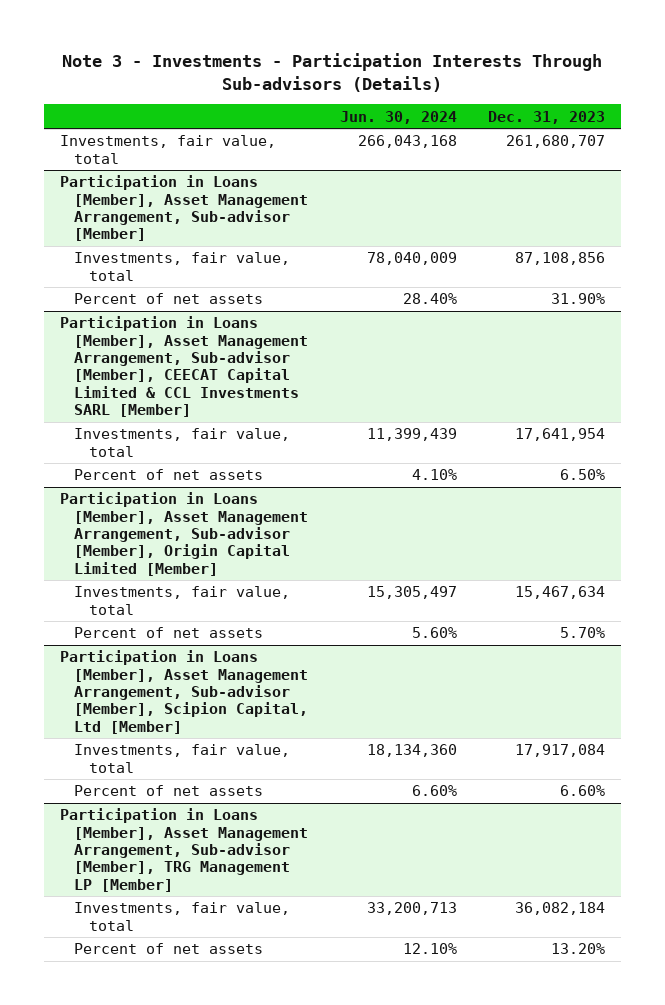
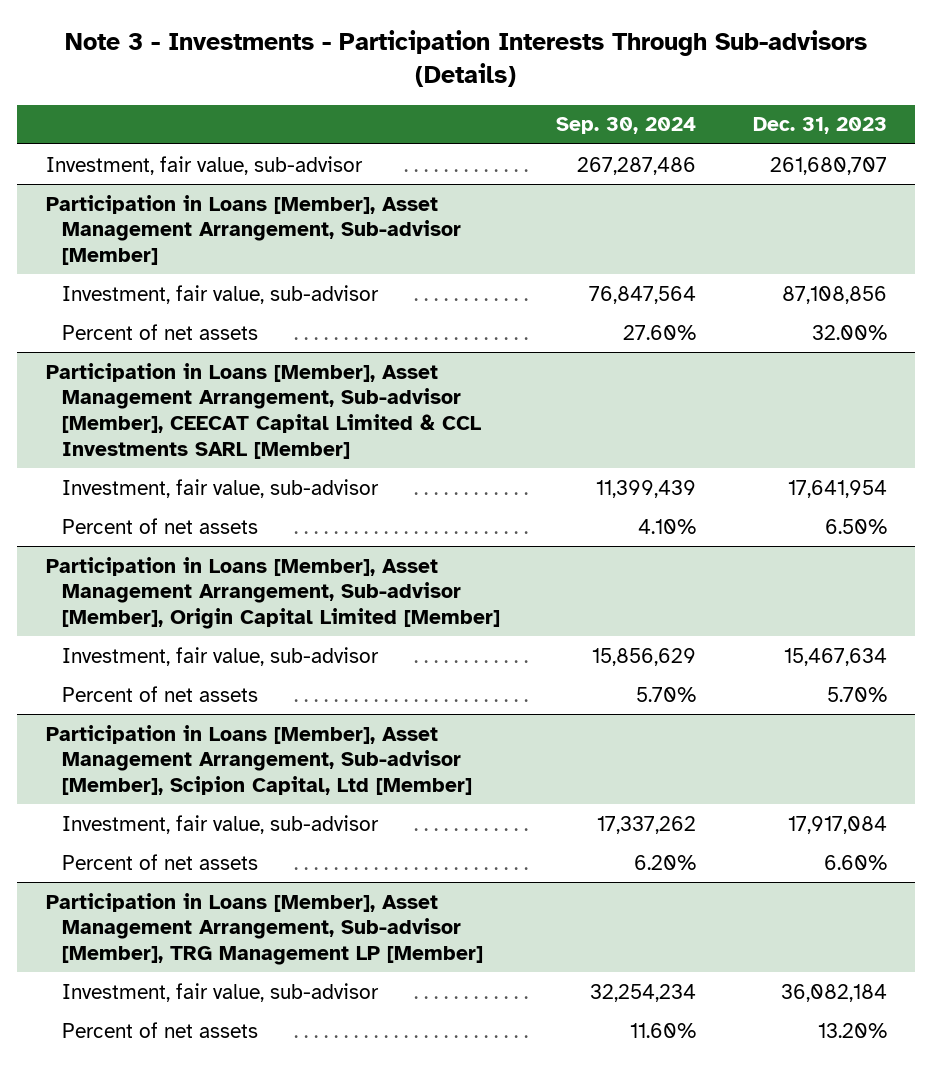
- | Jun. 30, 2024 | Dec. 31, 2023
+ | Sep. 30, 2024 | Dec. 31, 2023
- Investments, fair value, total | 266,043,168 | 261,680,707
+ Investment, fair value, sub-advisor | 267,287,486 | 261,680,707
@ Participation in Loans [Member], Asset Management Arrangement, Sub-advisor [Member]
- Investments, fair value, total | 78,040,009 | 87,108,856
- Percent of net assets | 28.40% | 31.90%
+ Investment, fair value, sub-advisor | 76,847,564 | 87,108,856
+ Percent of net assets | 27.60% | 32.00%
@ Participation in Loans [Member], Asset Management Arrangement, Sub-advisor [Member], CEECAT Capital Limited & CCL Investments SARL [Member]
- Investments, fair value, total | 11,399,439 | 17,641,954
+ Investment, fair value, sub-advisor | 11,399,439 | 17,641,954
@ Participation in Loans [Member], Asset Management Arrangement, Sub-advisor [Member], Origin Capital Limited [Member]
- Investments, fair value, total | 15,305,497 | 15,467,634
+ Investment, fair value, sub-advisor | 15,856,629 | 15,467,634
@ Participation in Loans [Member], Asset Management Arrangement, Sub-advisor [Member], Scipion Capital, Ltd [Member]
- Investments, fair value, total | 18,134,360 | 17,917,084
+ Investment, fair value, sub-advisor | 17,337,262 | 17,917,084
@ Participation in Loans [Member], Asset Management Arrangement, Sub-advisor [Member], TRG Management LP [Member]
- Investments, fair value, total | 33,200,713 | 36,082,184
+ Investment, fair value, sub-advisor | 32,254,234 | 36,082,184

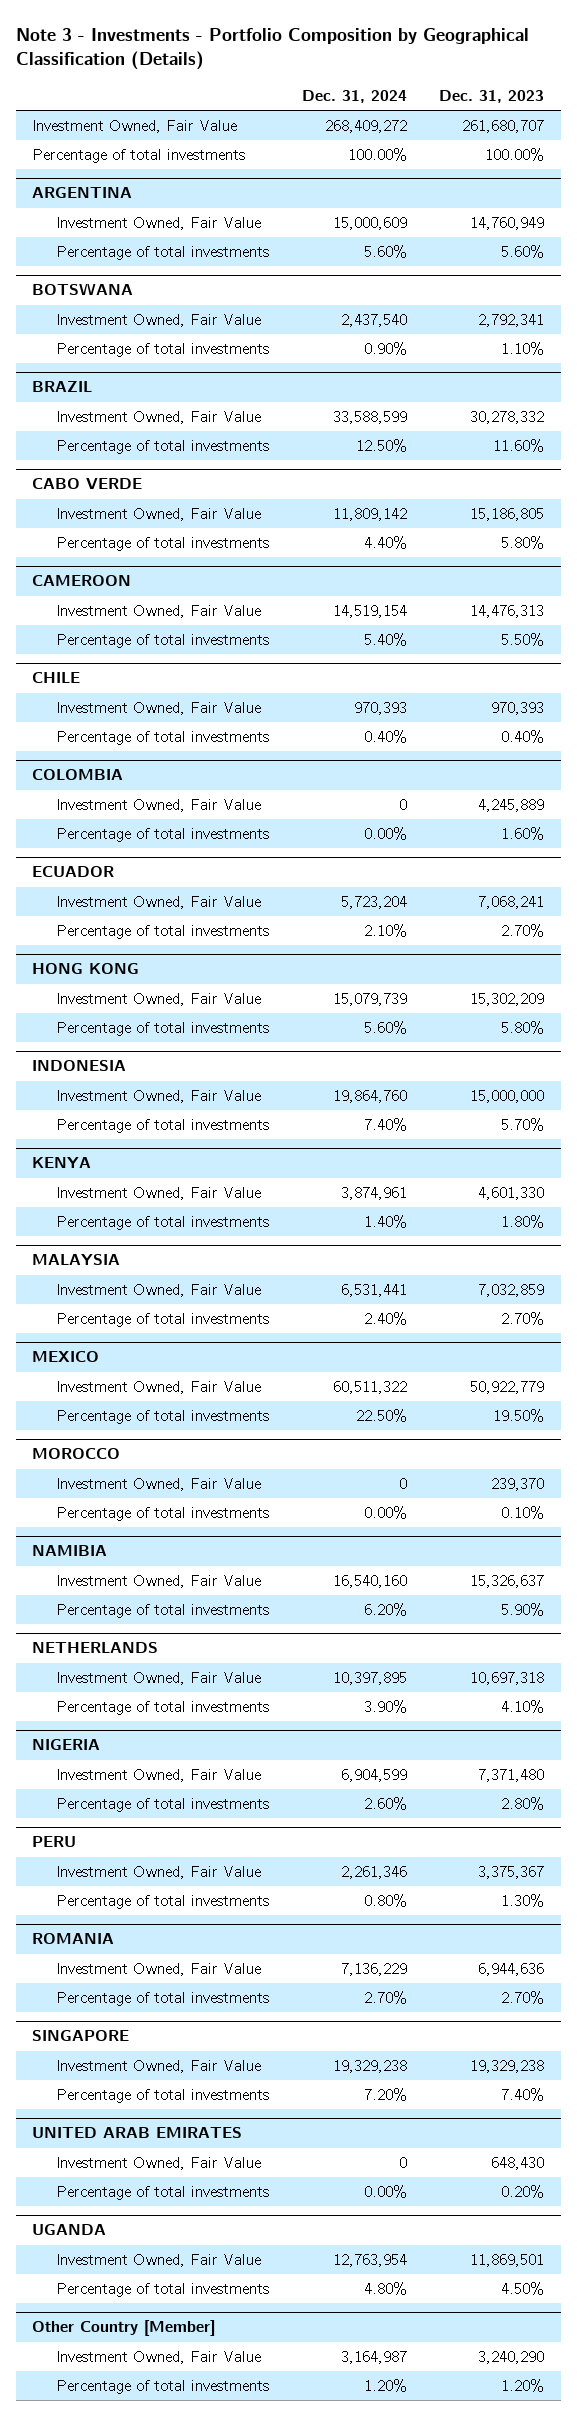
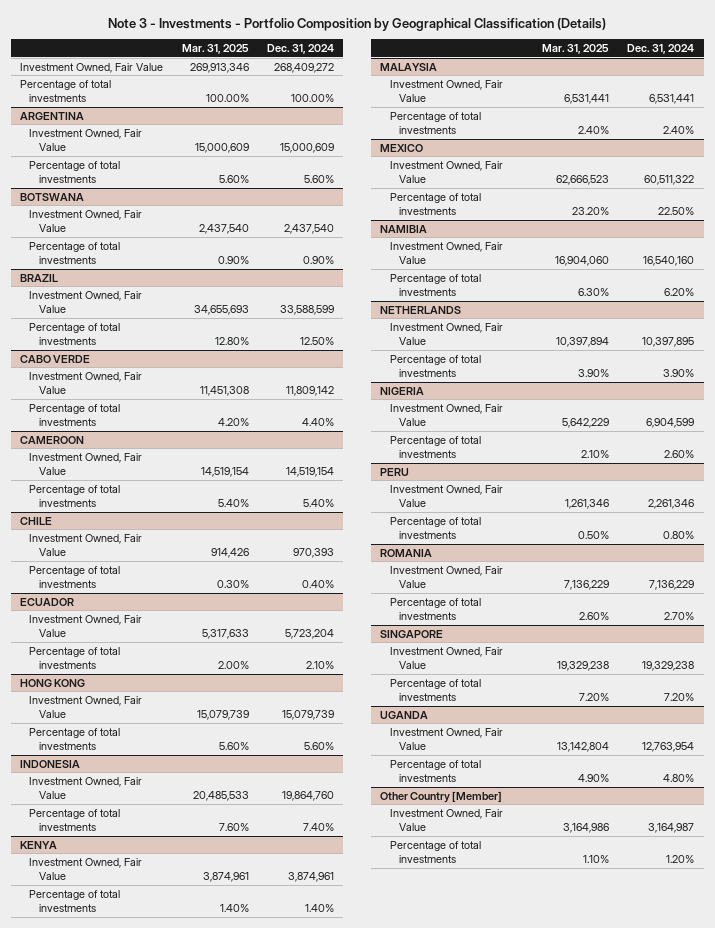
- | Dec. 31, 2024 | Dec. 31, 2023
+ | Mar. 31, 2025 | Dec. 31, 2024
- COLOMBIA
- Investment Owned, Fair Value | 0 | 4,245,889
- Percentage of total investments | 0.00% | 1.60%
- MOROCCO
- Investment Owned, Fair Value | 0 | 239,370
- Percentage of total investments | 0.00% | 0.10%
- UNITED ARAB EMIRATES
- Investment Owned, Fair Value | 0 | 648,430
- Percentage of total investments | 0.00% | 0.20%

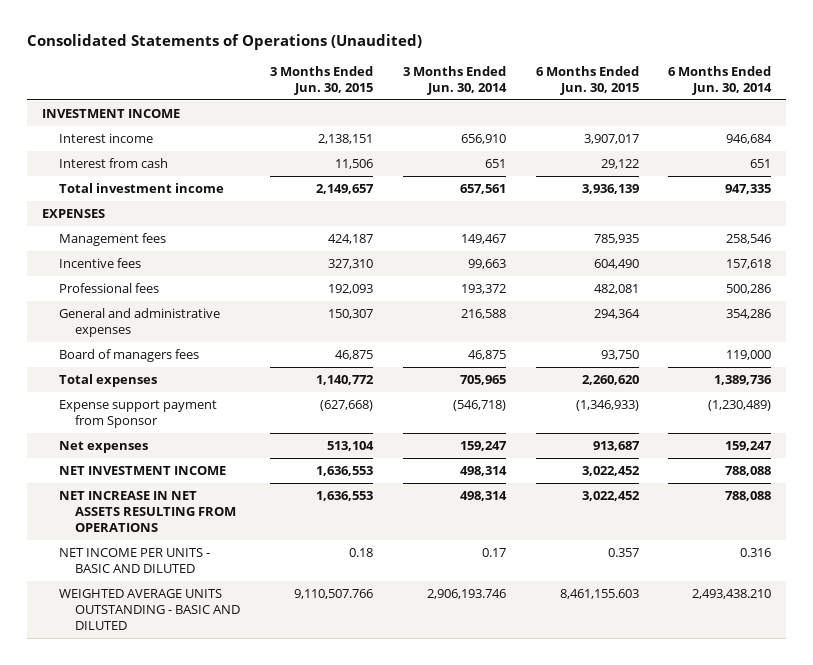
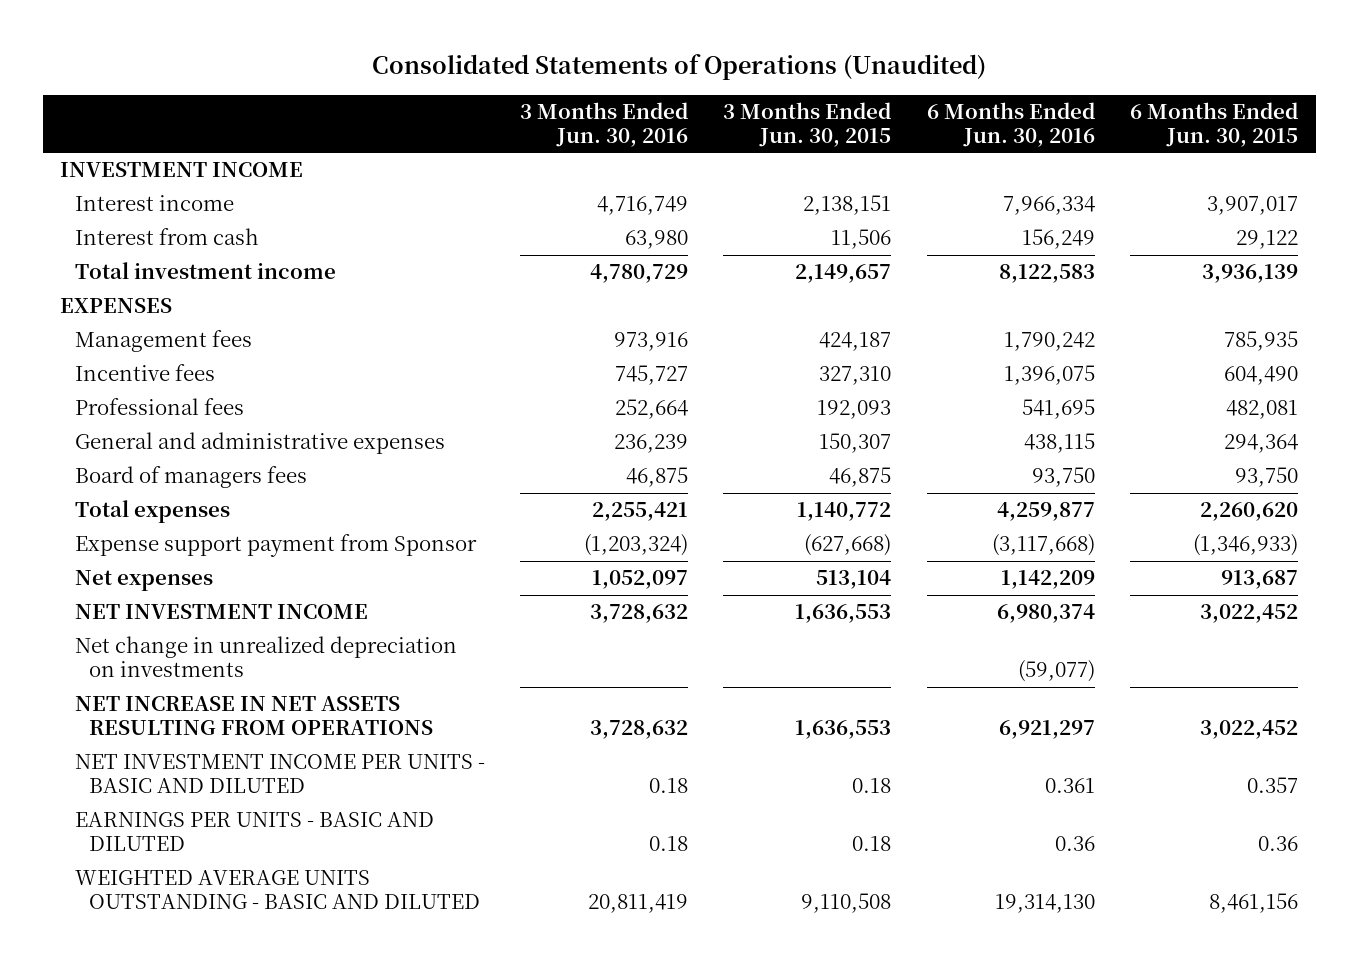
- | 3 Months Ended Jun. 30, 2015 | 3 Months Ended Jun. 30, 2014 | 6 Months Ended Jun. 30, 2015 | 6 Months Ended Jun. 30, 2014
+ | 3 Months Ended Jun. 30, 2016 | 3 Months Ended Jun. 30, 2015 | 6 Months Ended Jun. 30, 2016 | 6 Months Ended Jun. 30, 2015
+ Net change in unrealized depreciation on investments | | | (59,077) |
- NET INCOME PER UNITS - BASIC AND DILUTED | 0.18 | 0.17 | 0.357 | 0.316
- WEIGHTED AVERAGE UNITS OUTSTANDING - BASIC AND DILUTED | 9,110,507.766 | 2,906,193.746 | 8,461,155.603 | 2,493,438.210
+ NET INVESTMENT INCOME PER UNITS - BASIC AND DILUTED | 0.18 | 0.18 | 0.361 | 0.357
+ EARNINGS PER UNITS - BASIC AND DILUTED | 0.18 | 0.18 | 0.36 | 0.36
+ WEIGHTED AVERAGE UNITS OUTSTANDING - BASIC AND DILUTED | 20,811,419 | 9,110,508 | 19,314,130 | 8,461,156

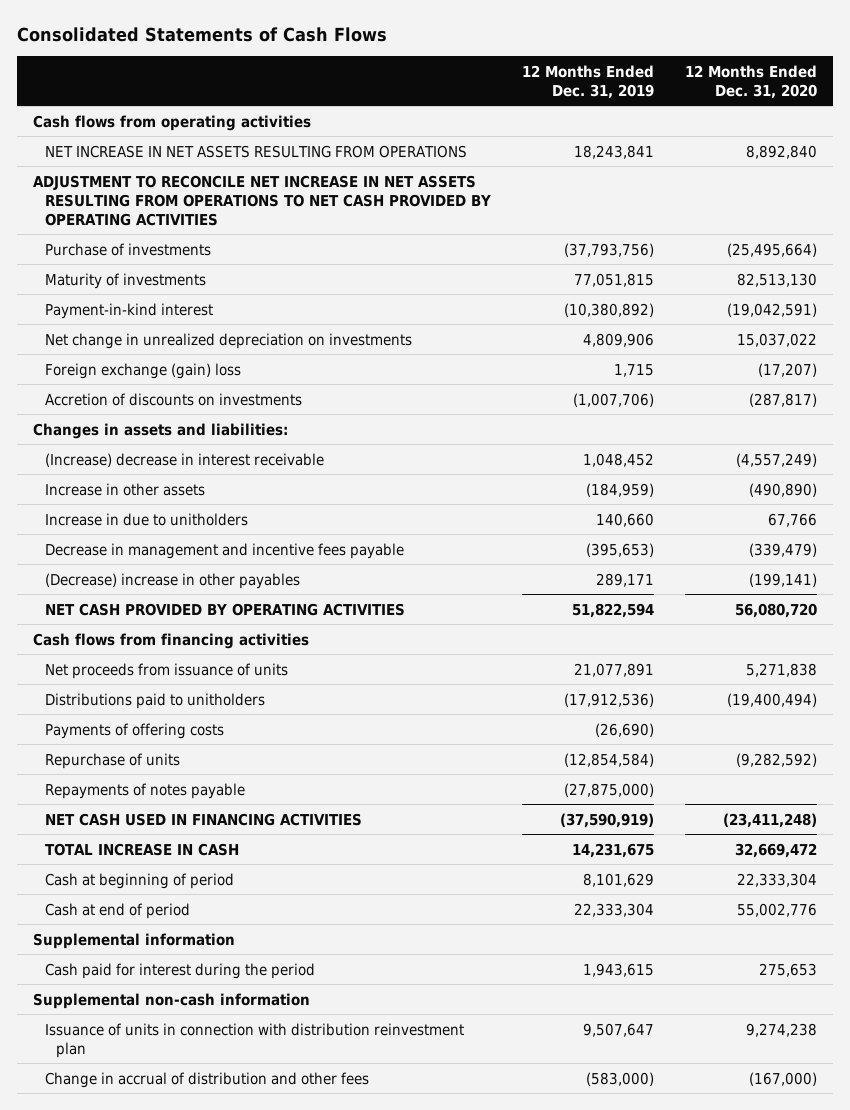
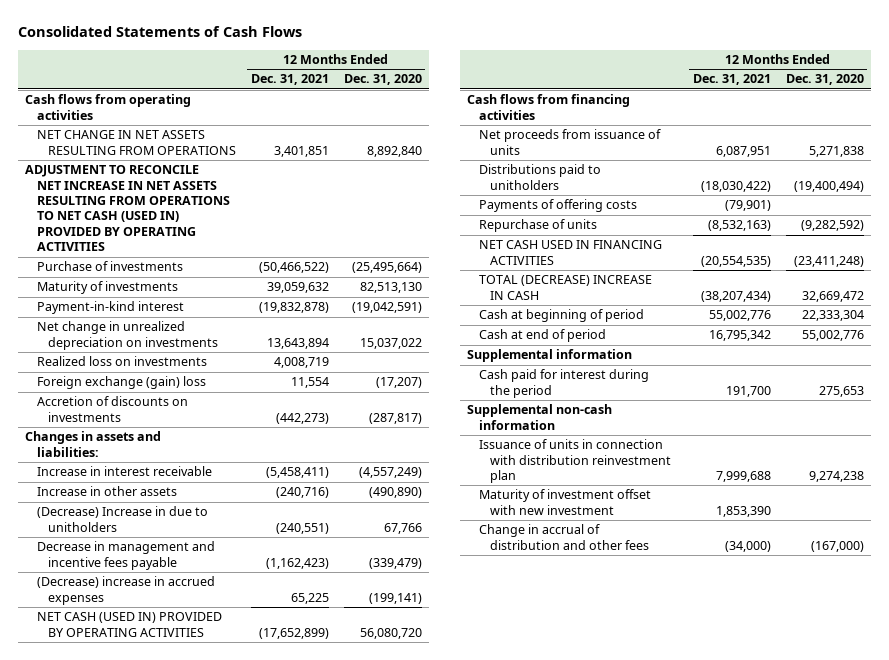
- | 12 Months Ended Dec. 31, 2019 | 12 Months Ended Dec. 31, 2020
+ | 12 Months Ended Dec. 31, 2021 | 12 Months Ended Dec. 31, 2020
- NET INCREASE IN NET ASSETS RESULTING FROM OPERATIONS | 18,243,841 | 8,892,840
- ADJUSTMENT TO RECONCILE NET INCREASE IN NET ASSETS RESULTING FROM OPERATIONS TO NET CASH PROVIDED BY OPERATING ACTIVITIES
+ NET CHANGE IN NET ASSETS RESULTING FROM OPERATIONS | 3,401,851 | 8,892,840
+ ADJUSTMENT TO RECONCILE NET INCREASE IN NET ASSETS RESULTING FROM OPERATIONS TO NET CASH (USED IN) PROVIDED BY OPERATING ACTIVITIES
+ Realized loss on investments | 4,008,719 |
- (Increase) decrease in interest receivable | 1,048,452 | (4,557,249)
+ Increase in interest receivable | (5,458,411) | (4,557,249)
- Increase in due to unitholders | 140,660 | 67,766
+ (Decrease) Increase in due to unitholders | (240,551) | 67,766
- (Decrease) increase in other payables | 289,171 | (199,141)
- NET CASH PROVIDED BY OPERATING ACTIVITIES | 51,822,594 | 56,080,720
+ (Decrease) increase in accrued expenses | 65,225 | (199,141)
+ NET CASH (USED IN) PROVIDED BY OPERATING ACTIVITIES | (17,652,899) | 56,080,720
- Repayments of notes payable | (27,875,000) |
- TOTAL INCREASE IN CASH | 14,231,675 | 32,669,472
+ TOTAL (DECREASE) INCREASE IN CASH | (38,207,434) | 32,669,472
+ Maturity of investment offset with new investment | 1,853,390 |

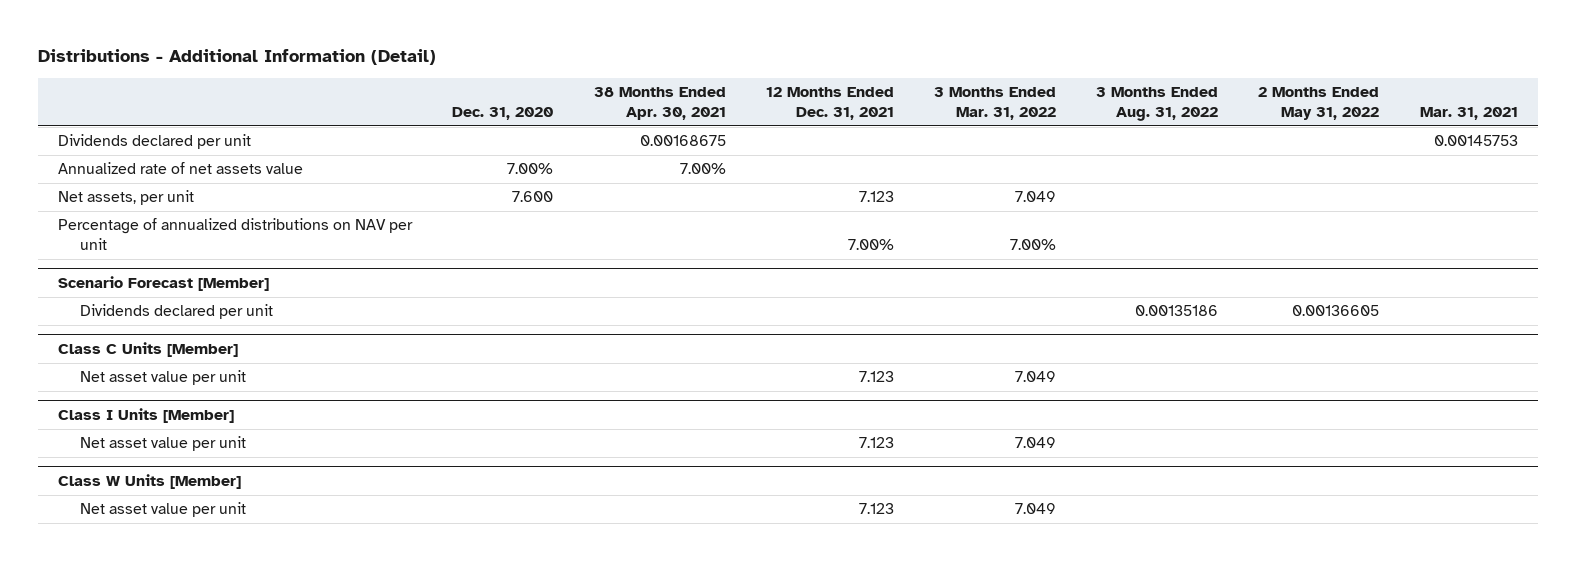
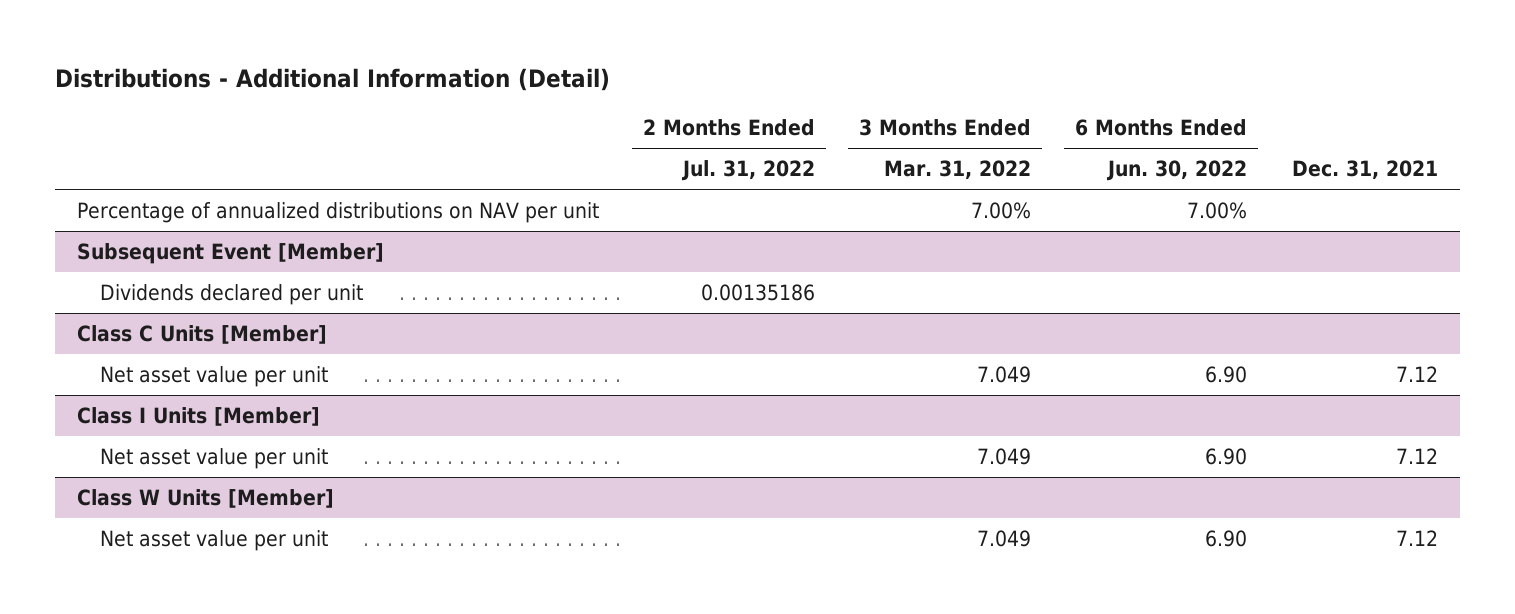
- | Dec. 31, 2020 | 38 Months Ended Apr. 30, 2021 | 12 Months Ended Dec. 31, 2021 | 3 Months Ended Mar. 31, 2022 | 3 Months Ended Aug. 31, 2022 | 2 Months Ended May 31, 2022 | Mar. 31, 2021
+ | 2 Months Ended Jul. 31, 2022 | 3 Months Ended Mar. 31, 2022 | 6 Months Ended Jun. 30, 2022 | Dec. 31, 2021
- Dividends declared per unit | | 0.00168675 | | | | | 0.00145753
- Annualized rate of net assets value | 7.00% | 7.00% | | | | |
- Net assets, per unit | 7.600 | | 7.123 | 7.049 | | |
- Scenario Forecast [Member]
+ Subsequent Event [Member]

